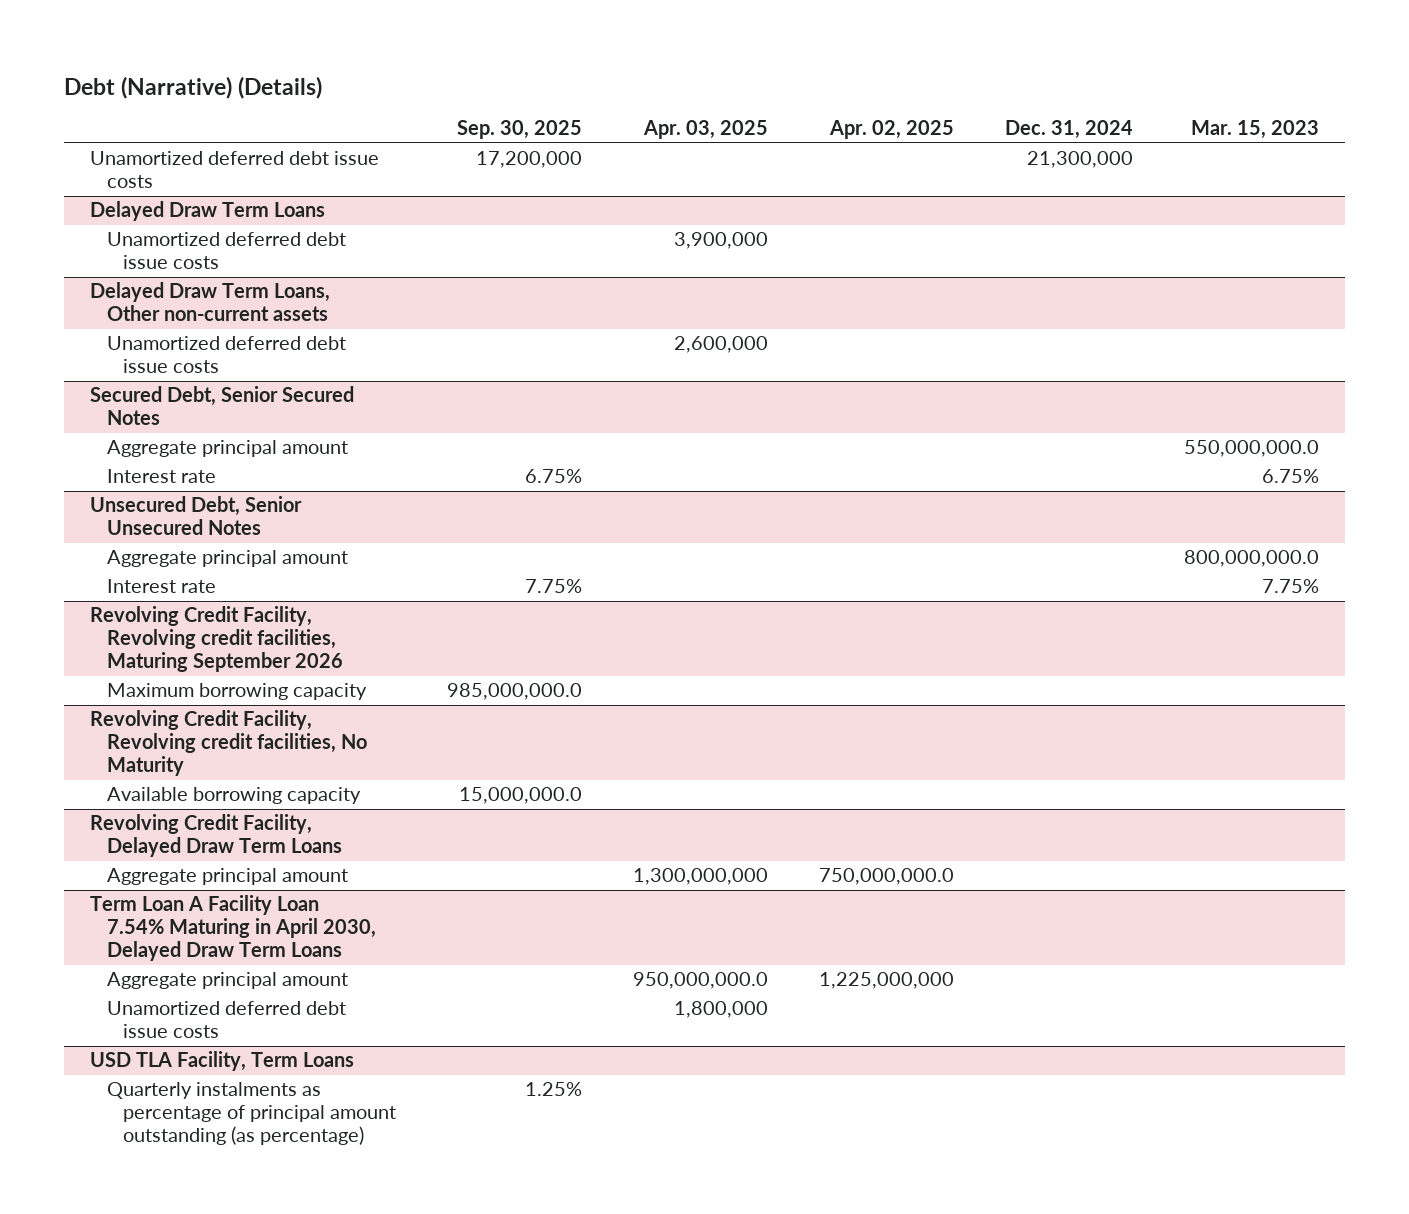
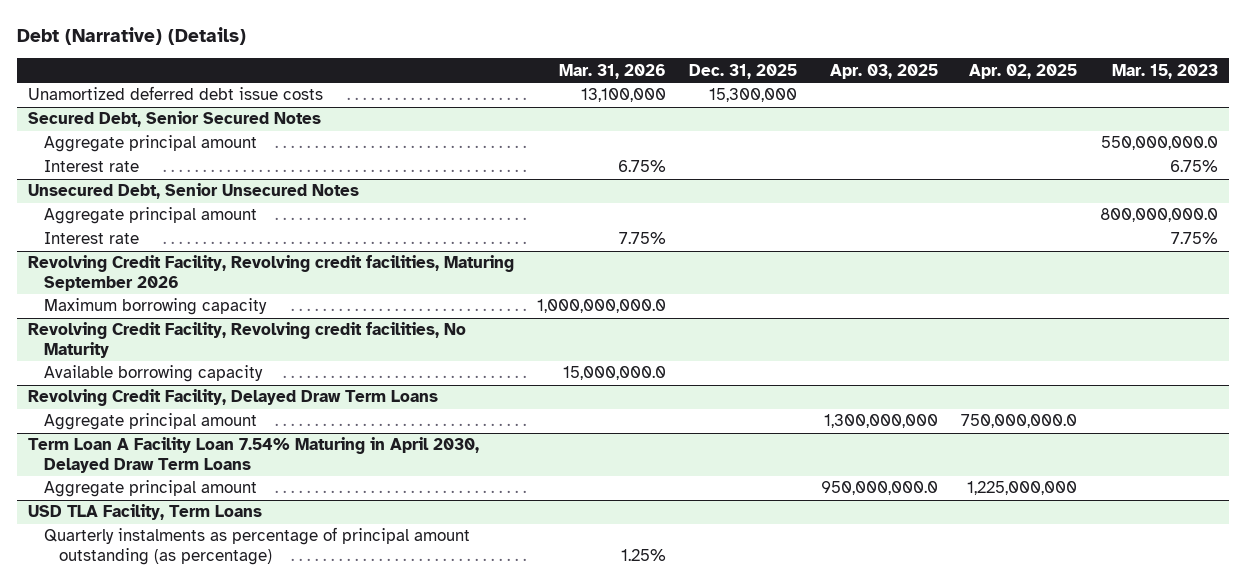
- | Sep. 30, 2025 | Apr. 03, 2025 | Apr. 02, 2025 | Dec. 31, 2024 | Mar. 15, 2023
+ | Mar. 31, 2026 | Dec. 31, 2025 | Apr. 03, 2025 | Apr. 02, 2025 | Mar. 15, 2023
- Delayed Draw Term Loans
- Unamortized deferred debt issue costs | | 3,900,000 | | |
- Delayed Draw Term Loans, Other non-current assets
- Unamortized deferred debt issue costs | | 2,600,000 | | |
@ Term Loan A Facility Loan 7.54% Maturing in April 2030, Delayed Draw Term Loans
- Unamortized deferred debt issue costs | | 1,800,000 | | |

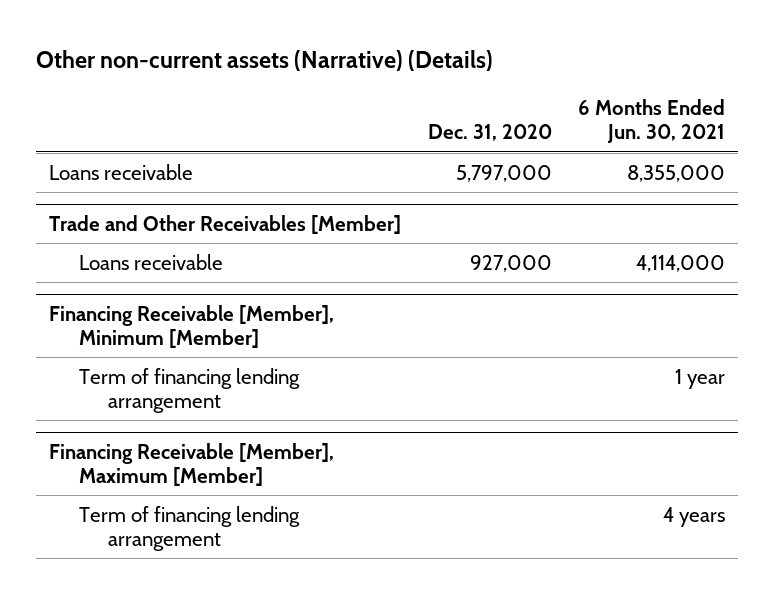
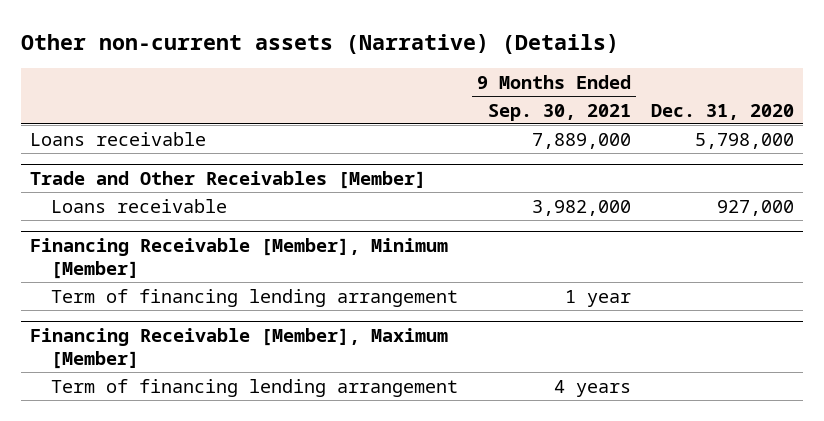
- | Dec. 31, 2020 | 6 Months Ended Jun. 30, 2021
+ | 9 Months Ended Sep. 30, 2021 | Dec. 31, 2020
- Loans receivable | 5,797,000 | 8,355,000
+ Loans receivable | 7,889,000 | 5,798,000

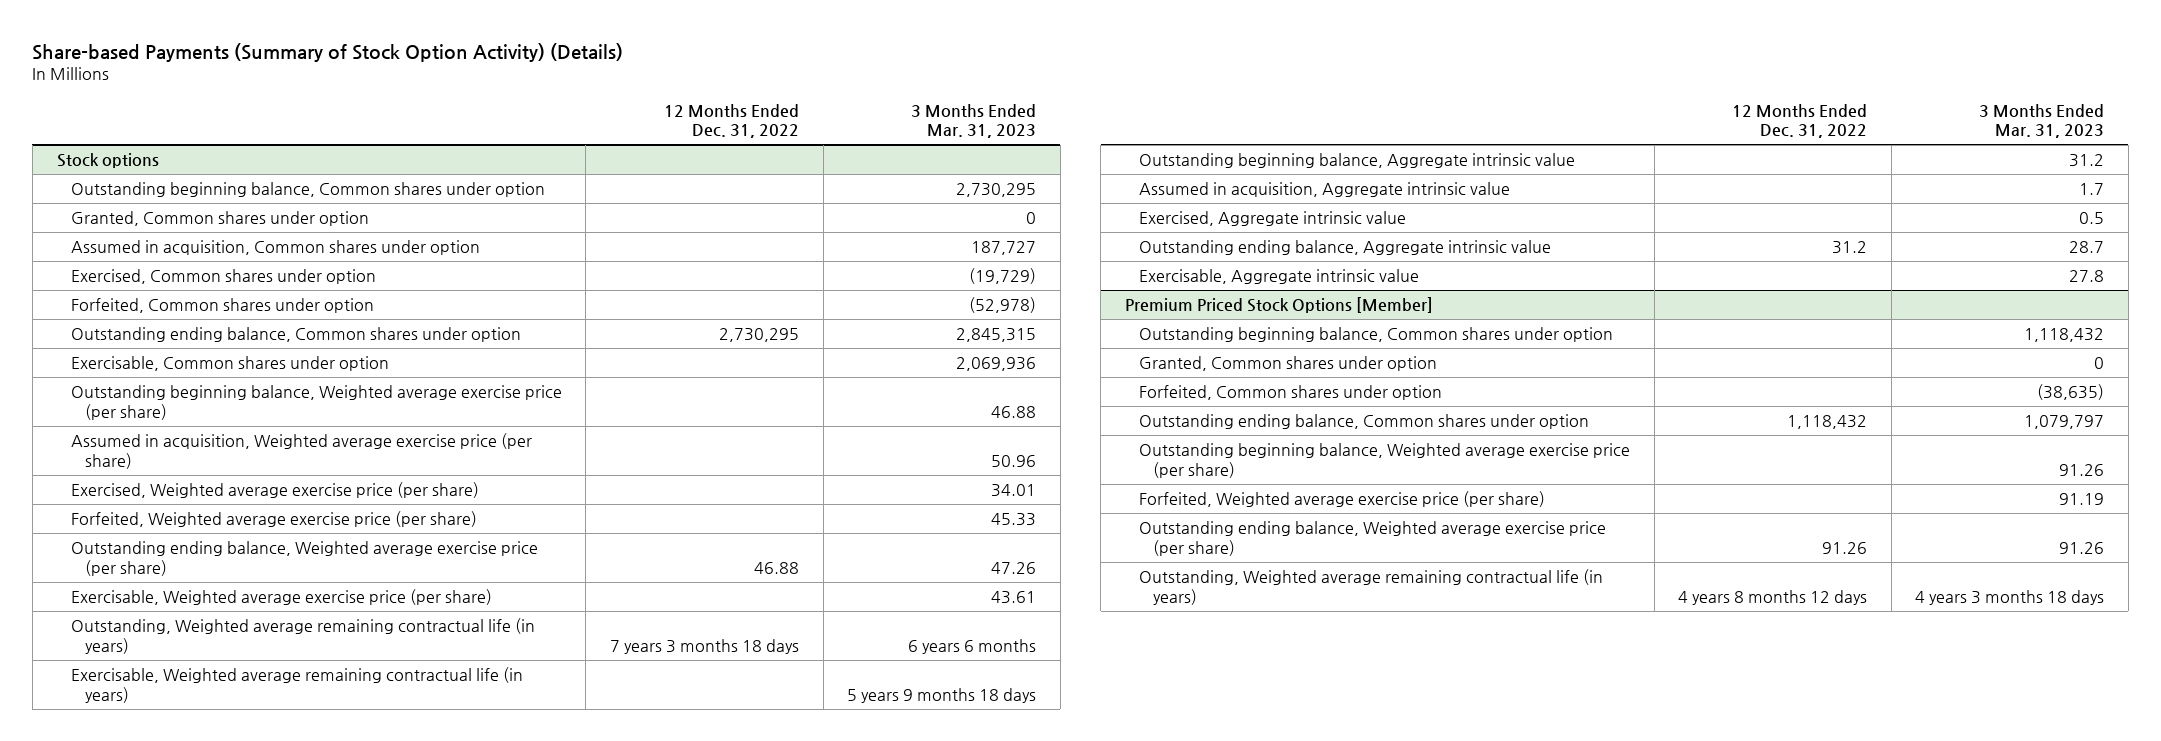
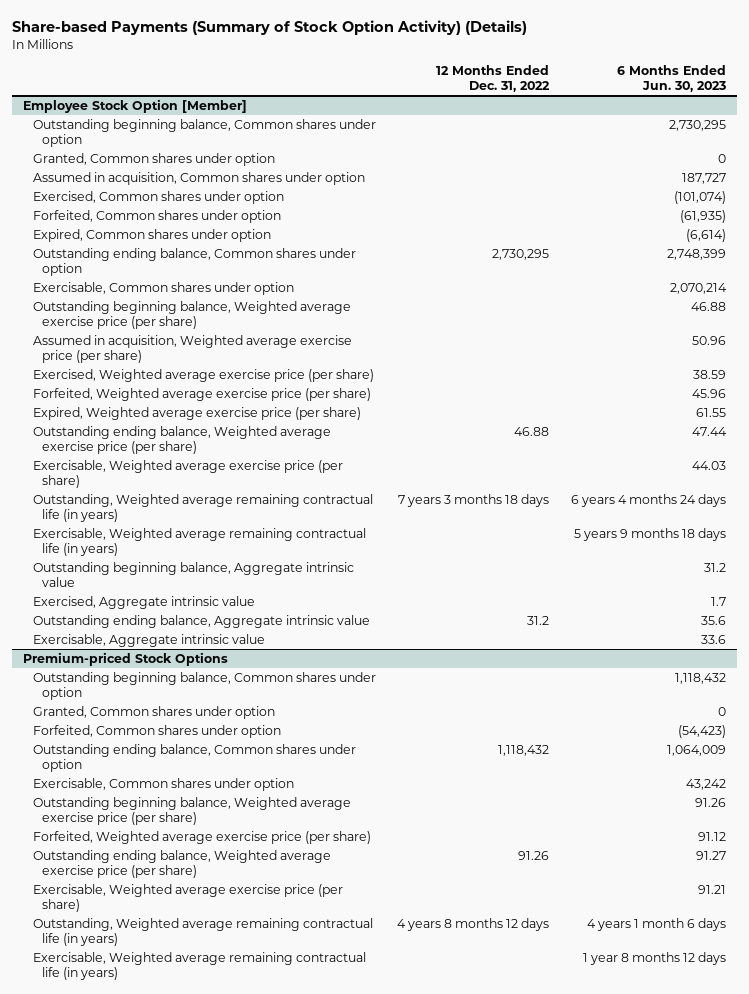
- | 12 Months Ended Dec. 31, 2022 | 3 Months Ended Mar. 31, 2023
+ | 12 Months Ended Dec. 31, 2022 | 6 Months Ended Jun. 30, 2023
- Stock options
+ Employee Stock Option [Member]
+ Expired, Common shares under option | | (6,614)
+ Expired, Weighted average exercise price (per share) | | 61.55
- Assumed in acquisition, Aggregate intrinsic value | | 1.7
- Premium Priced Stock Options [Member]
+ Premium-priced Stock Options
+ Exercisable, Common shares under option | | 43,242
+ Exercisable, Weighted average exercise price (per share) | | 91.21
+ Exercisable, Weighted average remaining contractual life (in years) | | 1 year 8 months 12 days

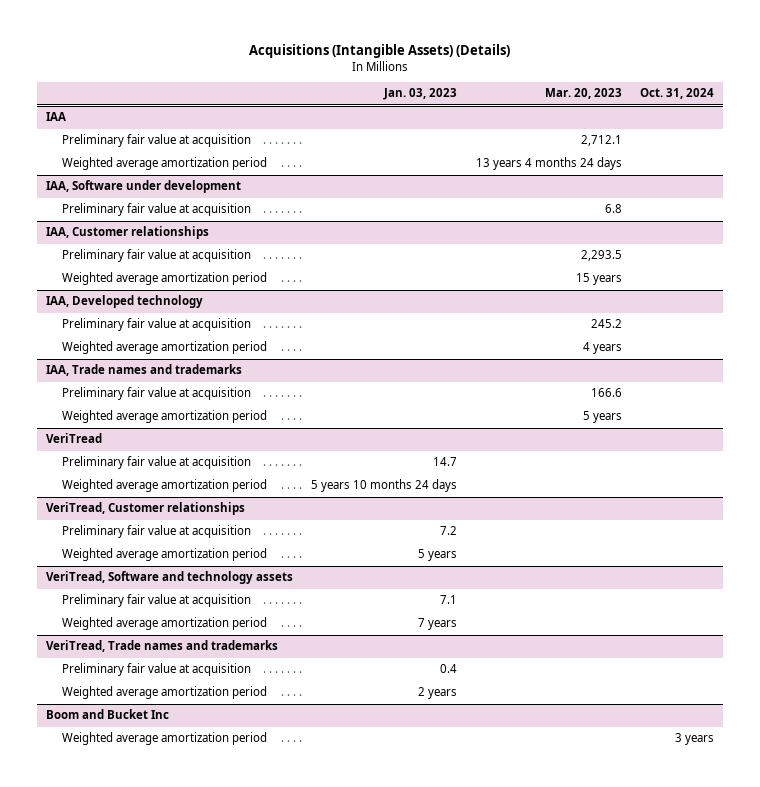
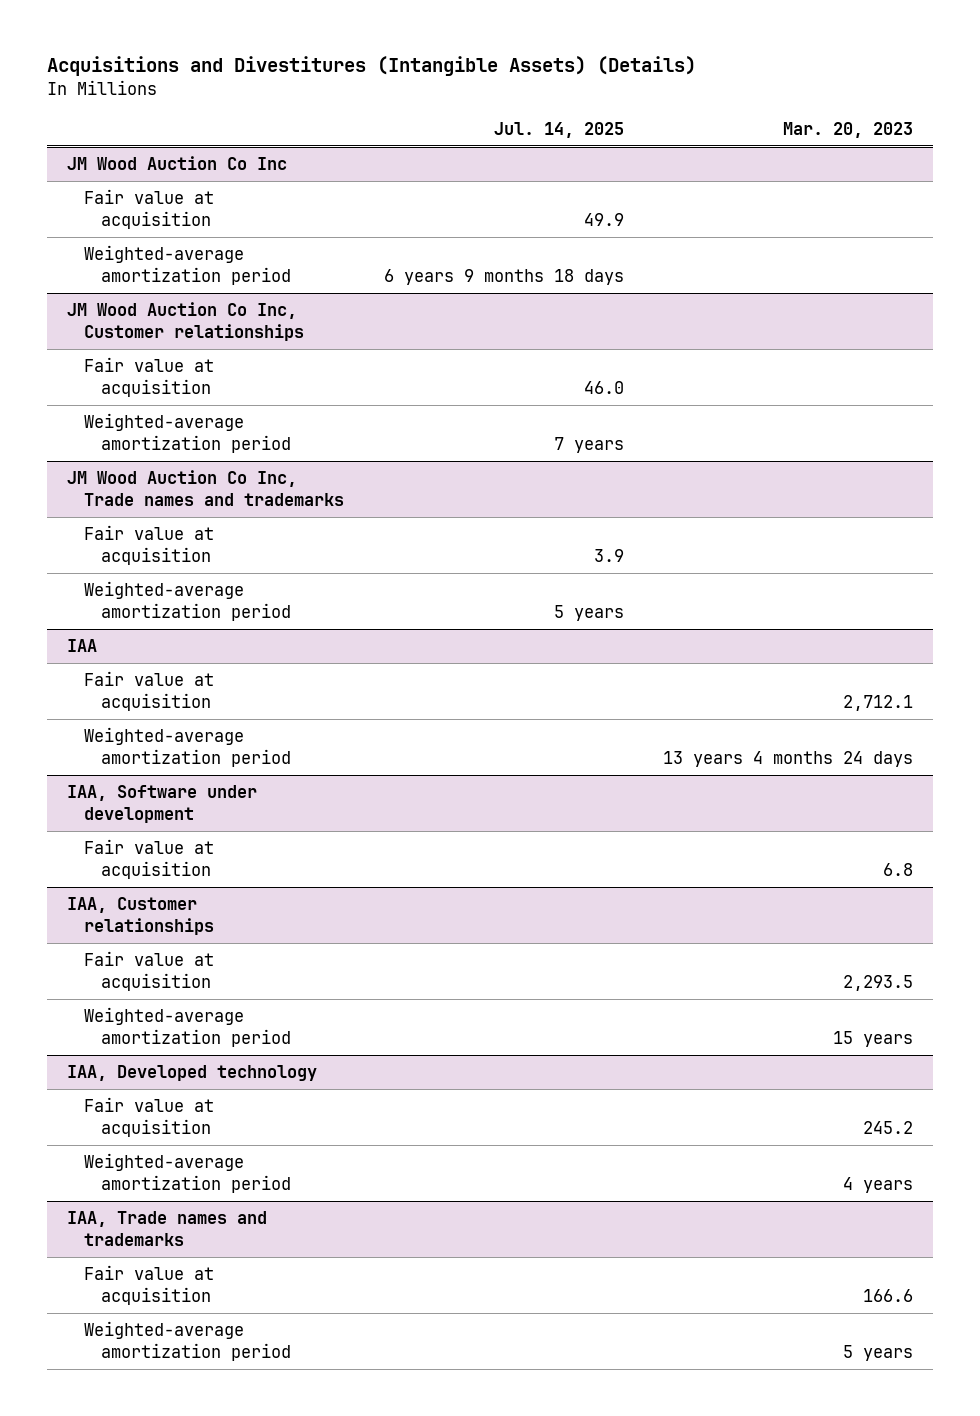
- Acquisitions (Intangible Assets) (Details)
+ Acquisitions and Divestitures (Intangible Assets) (Details)
- | Jan. 03, 2023 | Mar. 20, 2023 | Oct. 31, 2024
+ | Jul. 14, 2025 | Mar. 20, 2023
+ JM Wood Auction Co Inc
+ Fair value at acquisition | 49.9 |
+ Weighted-average amortization period | 6 years 9 months 18 days |
+ JM Wood Auction Co Inc, Customer relationships
+ Fair value at acquisition | 46.0 |
+ Weighted-average amortization period | 7 years |
+ JM Wood Auction Co Inc, Trade names and trademarks
+ Fair value at acquisition | 3.9 |
+ Weighted-average amortization period | 5 years |
@ IAA
- Preliminary fair value at acquisition | | 2,712.1 |
- Weighted average amortization period | | 13 years 4 months 24 days |
+ Fair value at acquisition | | 2,712.1
+ Weighted-average amortization period | | 13 years 4 months 24 days
@ IAA, Software under development
- Preliminary fair value at acquisition | | 6.8 |
+ Fair value at acquisition | | 6.8
@ IAA, Customer relationships
- Preliminary fair value at acquisition | | 2,293.5 |
- Weighted average amortization period | | 15 years |
+ Fair value at acquisition | | 2,293.5
+ Weighted-average amortization period | | 15 years
@ IAA, Developed technology
- Preliminary fair value at acquisition | | 245.2 |
- Weighted average amortization period | | 4 years |
+ Fair value at acquisition | | 245.2
+ Weighted-average amortization period | | 4 years
@ IAA, Trade names and trademarks
- Preliminary fair value at acquisition | | 166.6 |
- Weighted average amortization period | | 5 years |
- VeriTread
- Preliminary fair value at acquisition | 14.7 | |
- Weighted average amortization period | 5 years 10 months 24 days | |
- VeriTread, Customer relationships
- Preliminary fair value at acquisition | 7.2 | |
- Weighted average amortization period | 5 years | |
- VeriTread, Software and technology assets
- Preliminary fair value at acquisition | 7.1 | |
- Weighted average amortization period | 7 years | |
- VeriTread, Trade names and trademarks
- Preliminary fair value at acquisition | 0.4 | |
- Weighted average amortization period | 2 years | |
- Boom and Bucket Inc
- Weighted average amortization period | | | 3 years
@ IAA, Trade names and trademarks
+ Fair value at acquisition | | 166.6
+ Weighted-average amortization period | | 5 years

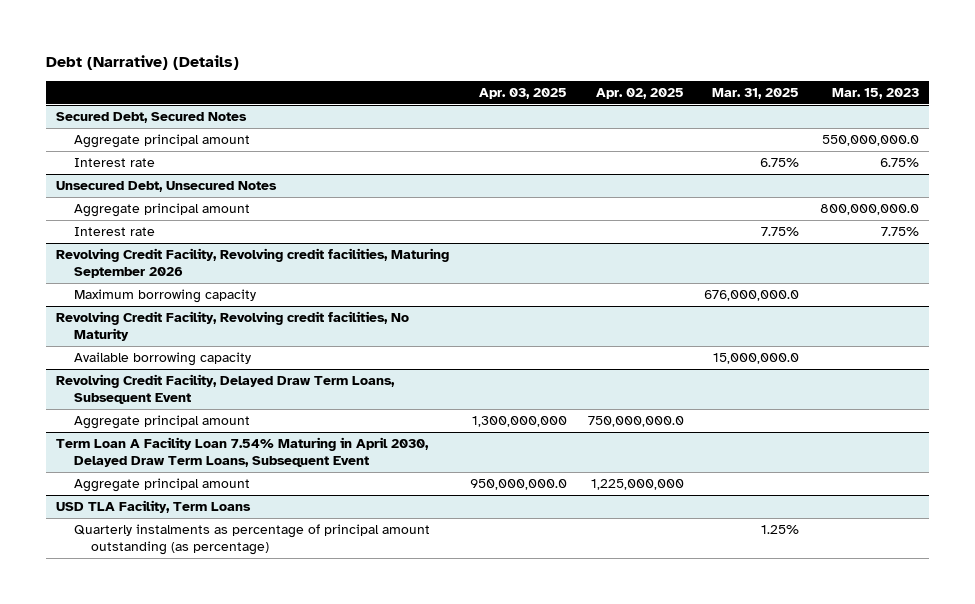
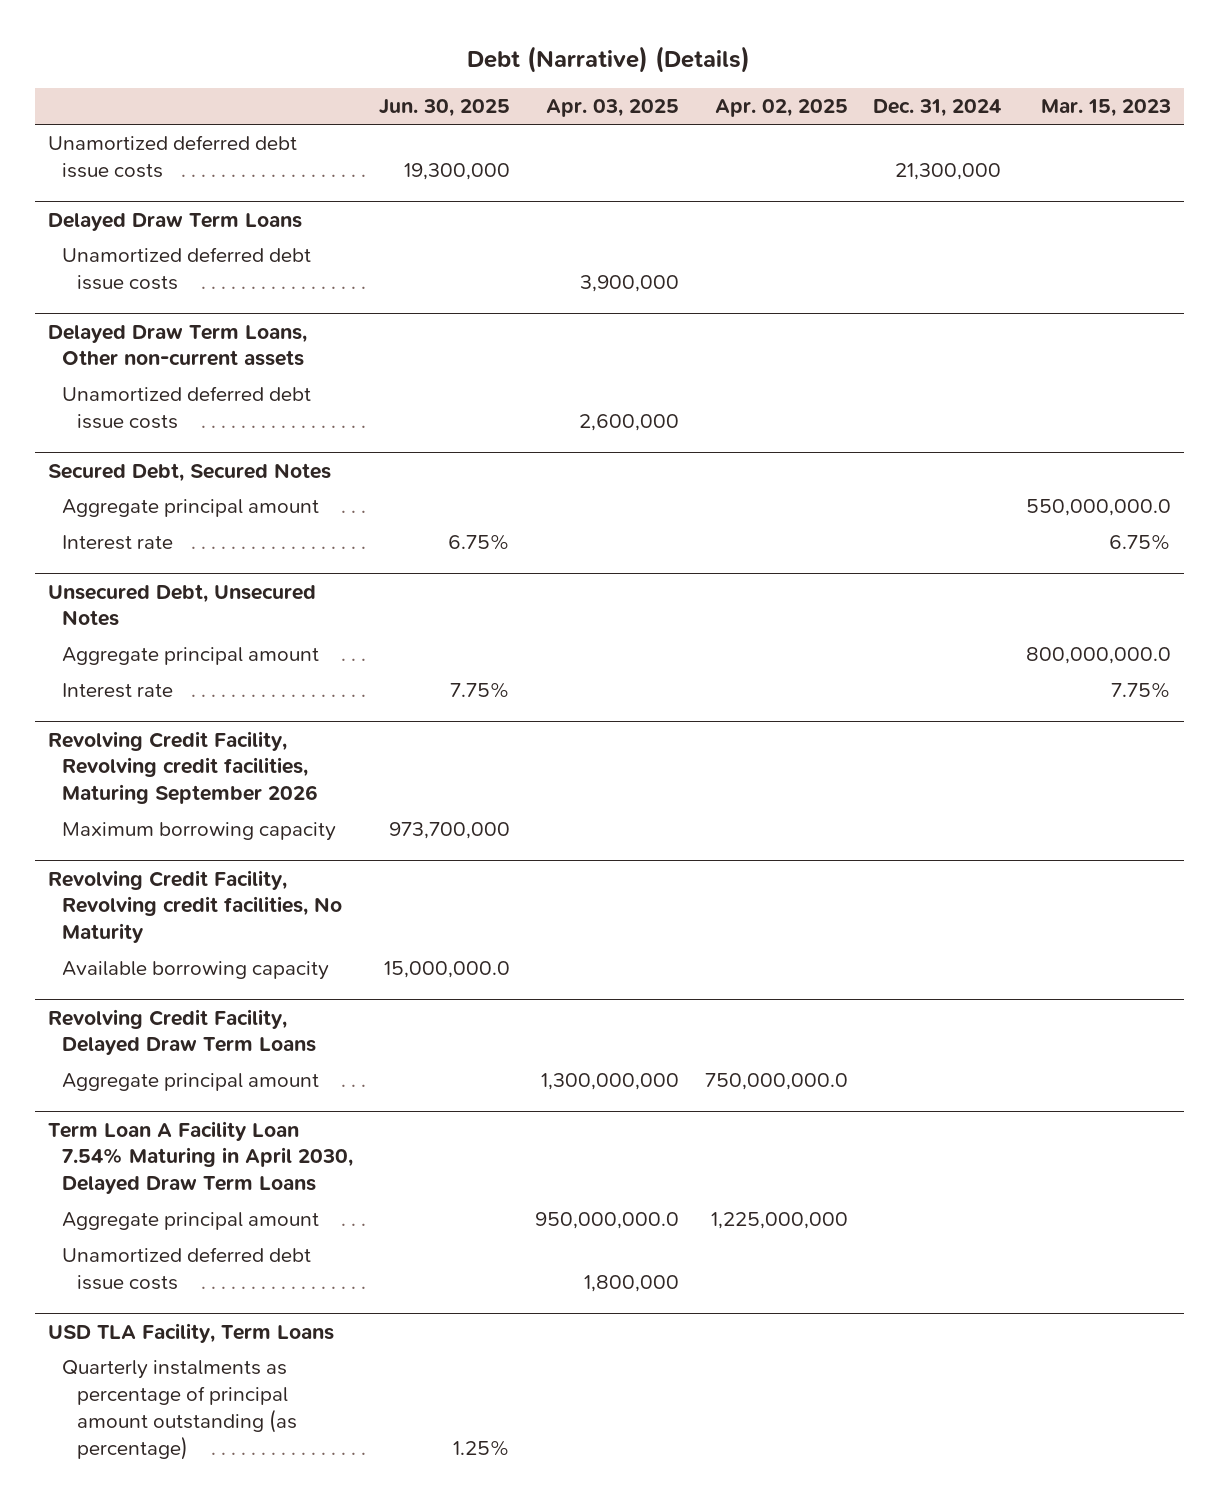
- | Apr. 03, 2025 | Apr. 02, 2025 | Mar. 31, 2025 | Mar. 15, 2023
+ | Jun. 30, 2025 | Apr. 03, 2025 | Apr. 02, 2025 | Dec. 31, 2024 | Mar. 15, 2023
+ Unamortized deferred debt issue costs | 19,300,000 | | | 21,300,000 |
+ Delayed Draw Term Loans
+ Unamortized deferred debt issue costs | | 3,900,000 | | |
+ Delayed Draw Term Loans, Other non-current assets
+ Unamortized deferred debt issue costs | | 2,600,000 | | |
- Revolving Credit Facility, Delayed Draw Term Loans, Subsequent Event
+ Revolving Credit Facility, Delayed Draw Term Loans
- Term Loan A Facility Loan 7.54% Maturing in April 2030, Delayed Draw Term Loans, Subsequent Event
+ Term Loan A Facility Loan 7.54% Maturing in April 2030, Delayed Draw Term Loans
+ Unamortized deferred debt issue costs | | 1,800,000 | | |

